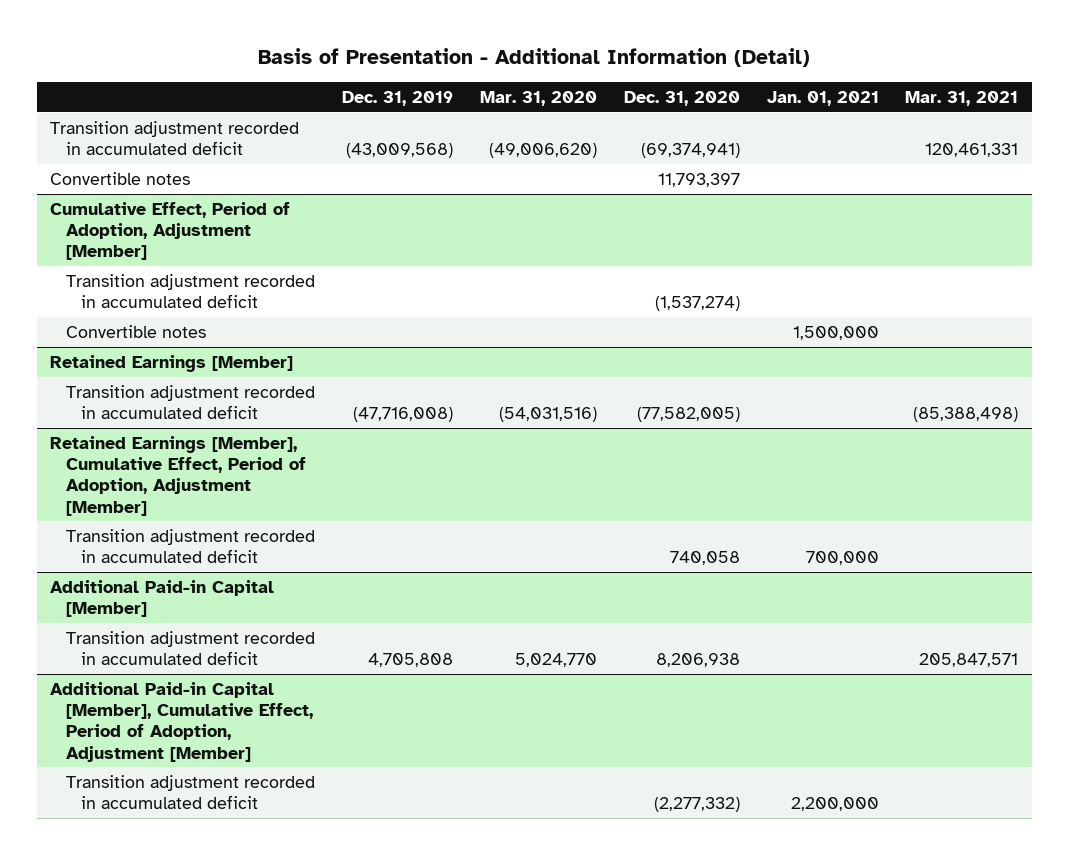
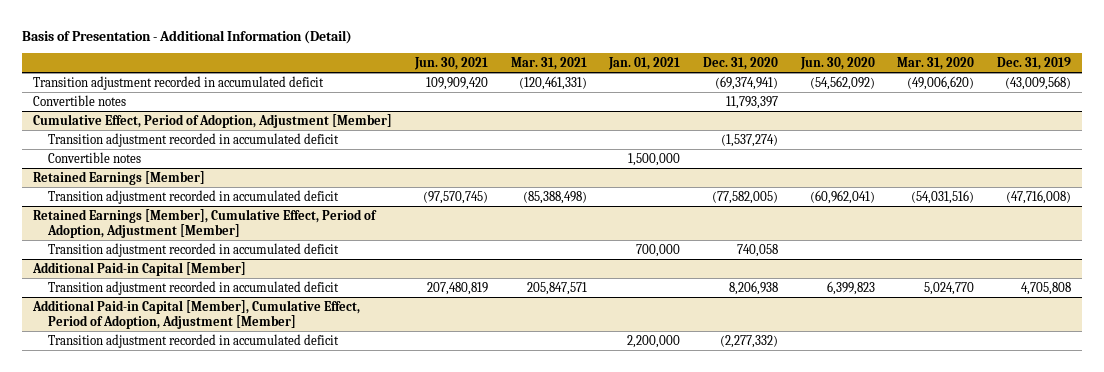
- | Dec. 31, 2019 | Mar. 31, 2020 | Dec. 31, 2020 | Jan. 01, 2021 | Mar. 31, 2021
+ | Jun. 30, 2021 | Mar. 31, 2021 | Jan. 01, 2021 | Dec. 31, 2020 | Jun. 30, 2020 | Mar. 31, 2020 | Dec. 31, 2019
- Transition adjustment recorded in accumulated deficit | (43,009,568) | (49,006,620) | (69,374,941) | | 120,461,331
+ Transition adjustment recorded in accumulated deficit | 109,909,420 | (120,461,331) | | (69,374,941) | (54,562,092) | (49,006,620) | (43,009,568)

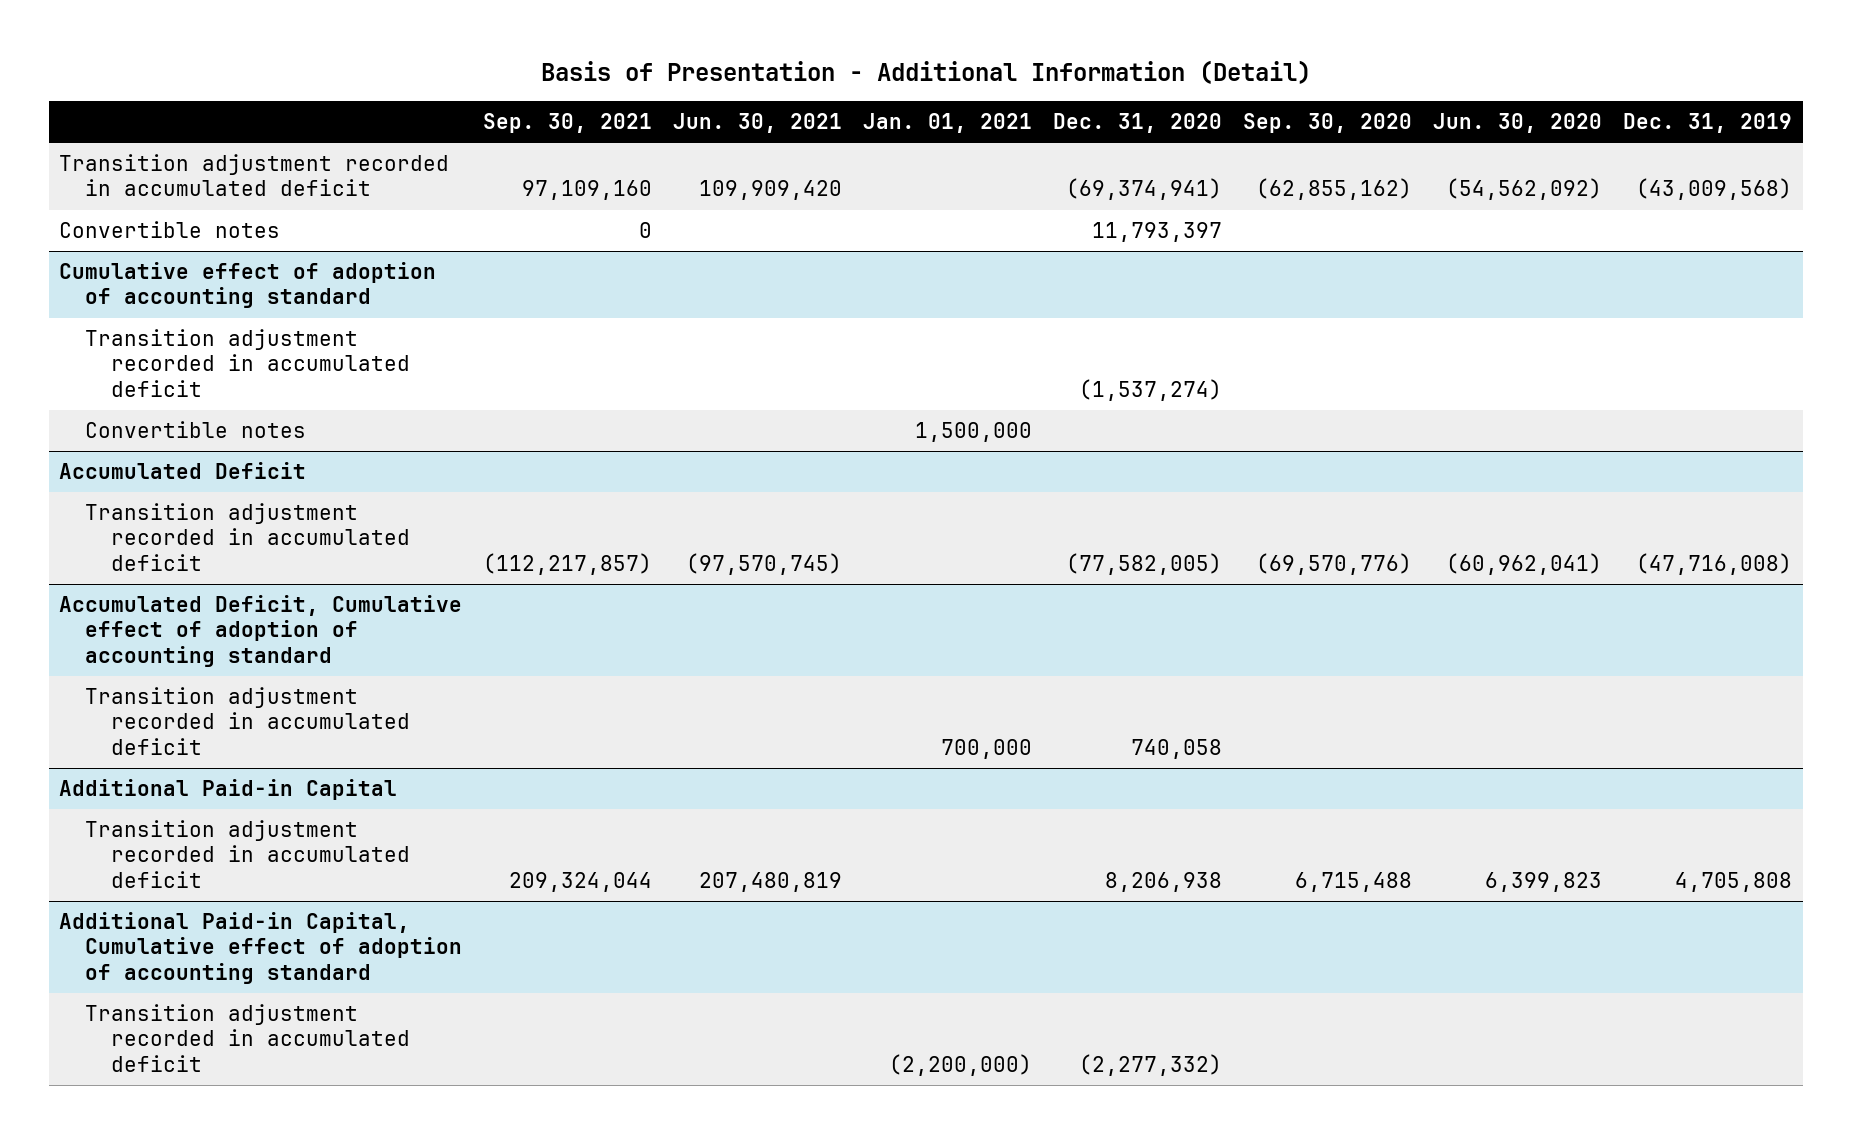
- | Jun. 30, 2021 | Mar. 31, 2021 | Jan. 01, 2021 | Dec. 31, 2020 | Jun. 30, 2020 | Mar. 31, 2020 | Dec. 31, 2019
+ | Sep. 30, 2021 | Jun. 30, 2021 | Jan. 01, 2021 | Dec. 31, 2020 | Sep. 30, 2020 | Jun. 30, 2020 | Dec. 31, 2019
- Cumulative Effect, Period of Adoption, Adjustment [Member]
+ Cumulative effect of adoption of accounting standard
- Retained Earnings [Member]
+ Accumulated Deficit
- Retained Earnings [Member], Cumulative Effect, Period of Adoption, Adjustment [Member]
+ Accumulated Deficit, Cumulative effect of adoption of accounting standard
- Additional Paid-in Capital [Member]
+ Additional Paid-in Capital
- Additional Paid-in Capital [Member], Cumulative Effect, Period of Adoption, Adjustment [Member]
- Transition adjustment recorded in accumulated deficit | | | 2,200,000 | (2,277,332) | | |
+ Additional Paid-in Capital, Cumulative effect of adoption of accounting standard
+ Transition adjustment recorded in accumulated deficit | | | (2,200,000) | (2,277,332) | | |

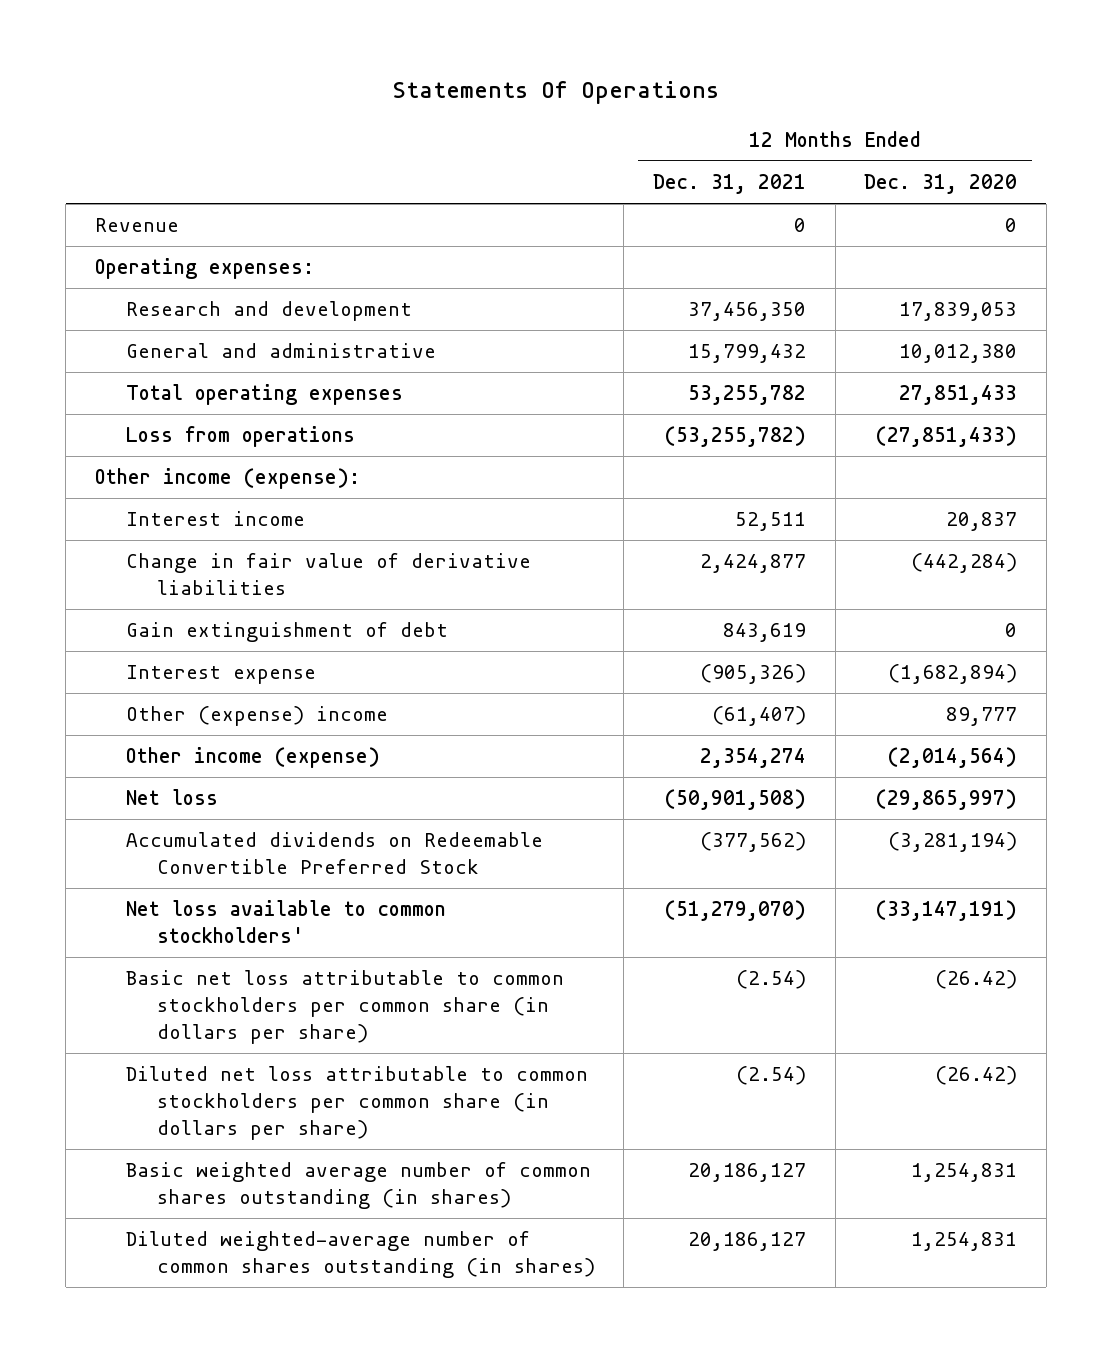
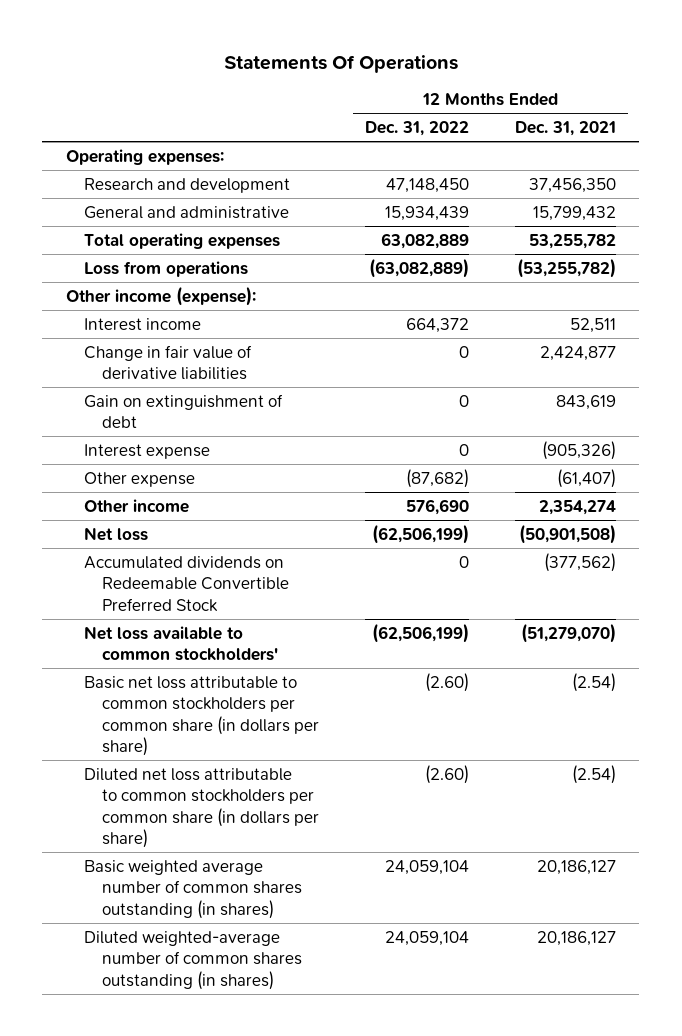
- | 12 Months Ended Dec. 31, 2021 | 12 Months Ended Dec. 31, 2020
+ | 12 Months Ended Dec. 31, 2022 | 12 Months Ended Dec. 31, 2021
- Revenue | 0 | 0
- Gain extinguishment of debt | 843,619 | 0
+ Gain on extinguishment of debt | 0 | 843,619
- Other (expense) income | (61,407) | 89,777
- Other income (expense) | 2,354,274 | (2,014,564)
+ Other expense | (87,682) | (61,407)
+ Other income | 576,690 | 2,354,274

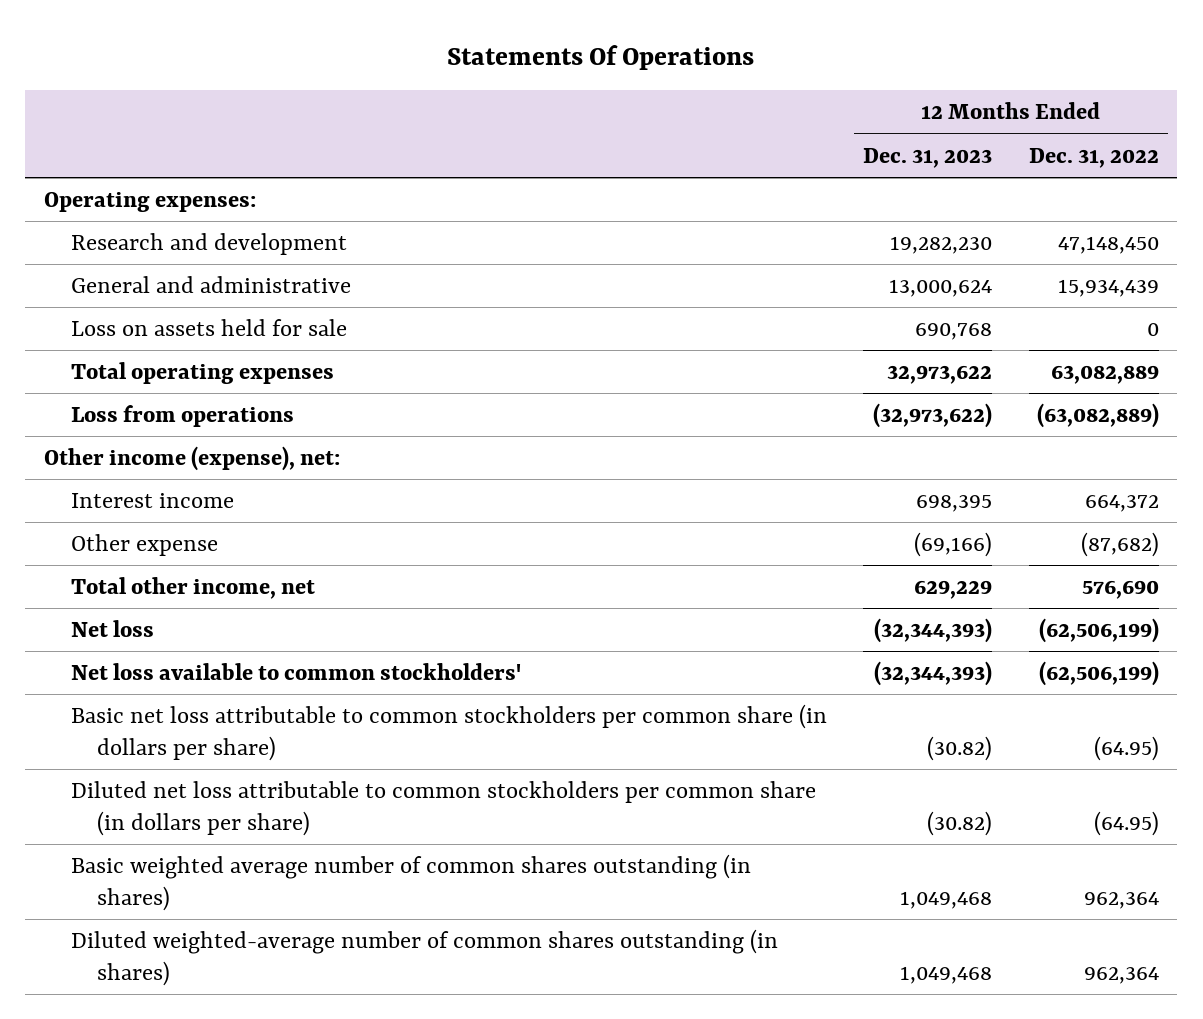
- | 12 Months Ended Dec. 31, 2022 | 12 Months Ended Dec. 31, 2021
+ | 12 Months Ended Dec. 31, 2023 | 12 Months Ended Dec. 31, 2022
+ Loss on assets held for sale | 690,768 | 0
- Other income (expense):
+ Other income (expense), net:
- Change in fair value of derivative liabilities | 0 | 2,424,877
- Gain on extinguishment of debt | 0 | 843,619
- Interest expense | 0 | (905,326)
- Other income | 576,690 | 2,354,274
+ Total other income, net | 629,229 | 576,690
- Accumulated dividends on Redeemable Convertible Preferred Stock | 0 | (377,562)
- Basic net loss attributable to common stockholders per common share (in dollars per share) | (2.60) | (2.54)
- Diluted net loss attributable to common stockholders per common share (in dollars per share) | (2.60) | (2.54)
- Basic weighted average number of common shares outstanding (in shares) | 24,059,104 | 20,186,127
- Diluted weighted-average number of common shares outstanding (in shares) | 24,059,104 | 20,186,127
+ Basic net loss attributable to common stockholders per common share (in dollars per share) | (30.82) | (64.95)
+ Diluted net loss attributable to common stockholders per common share (in dollars per share) | (30.82) | (64.95)
+ Basic weighted average number of common shares outstanding (in shares) | 1,049,468 | 962,364
+ Diluted weighted-average number of common shares outstanding (in shares) | 1,049,468 | 962,364

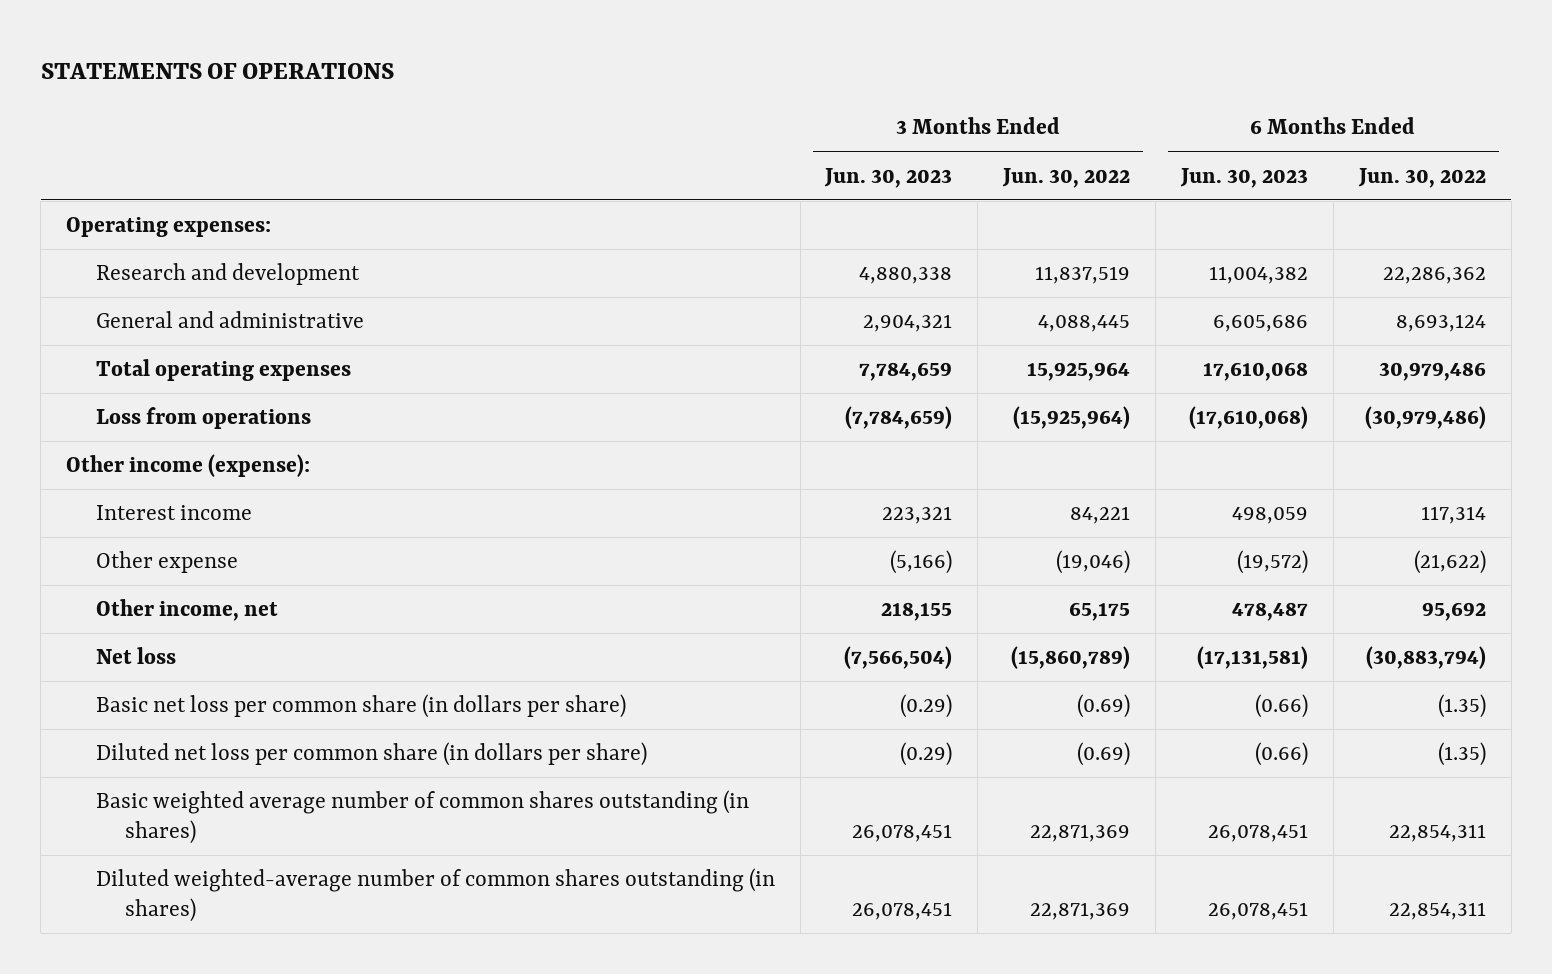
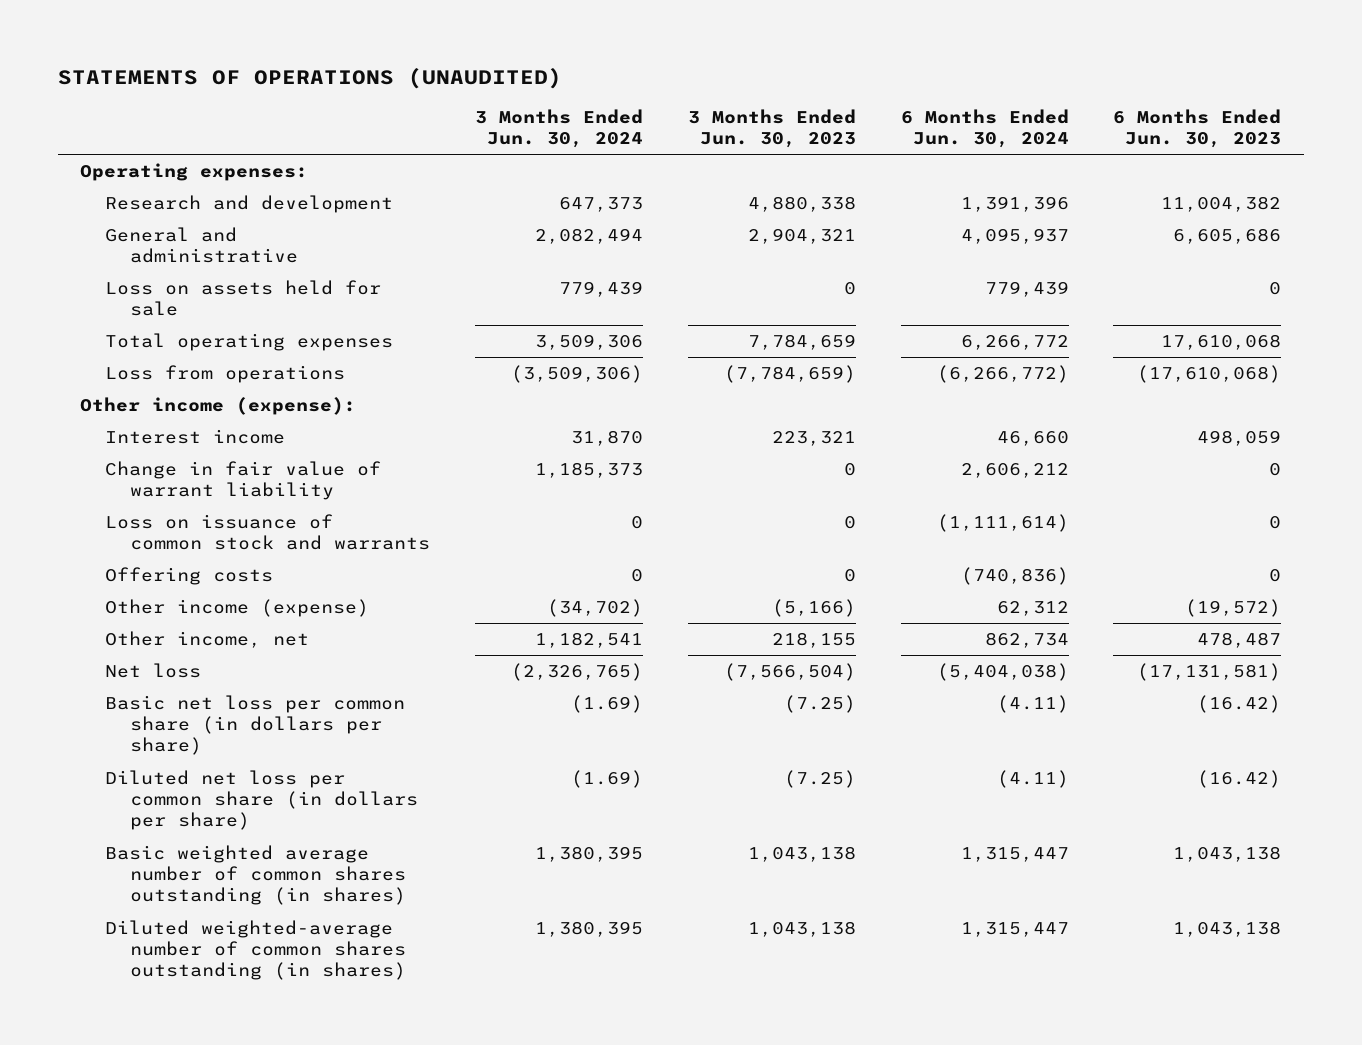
- STATEMENTS OF OPERATIONS
+ STATEMENTS OF OPERATIONS (UNAUDITED)
- | 3 Months Ended Jun. 30, 2023 | 3 Months Ended Jun. 30, 2022 | 6 Months Ended Jun. 30, 2023 | 6 Months Ended Jun. 30, 2022
+ | 3 Months Ended Jun. 30, 2024 | 3 Months Ended Jun. 30, 2023 | 6 Months Ended Jun. 30, 2024 | 6 Months Ended Jun. 30, 2023
+ Loss on assets held for sale | 779,439 | 0 | 779,439 | 0
- Other expense | (5,166) | (19,046) | (19,572) | (21,622)
+ Change in fair value of warrant liability | 1,185,373 | 0 | 2,606,212 | 0
+ Loss on issuance of common stock and warrants | 0 | 0 | (1,111,614) | 0
+ Offering costs | 0 | 0 | (740,836) | 0
+ Other income (expense) | (34,702) | (5,166) | 62,312 | (19,572)
- Basic net loss per common share (in dollars per share) | (0.29) | (0.69) | (0.66) | (1.35)
- Diluted net loss per common share (in dollars per share) | (0.29) | (0.69) | (0.66) | (1.35)
- Basic weighted average number of common shares outstanding (in shares) | 26,078,451 | 22,871,369 | 26,078,451 | 22,854,311
- Diluted weighted-average number of common shares outstanding (in shares) | 26,078,451 | 22,871,369 | 26,078,451 | 22,854,311
+ Basic net loss per common share (in dollars per share) | (1.69) | (7.25) | (4.11) | (16.42)
+ Diluted net loss per common share (in dollars per share) | (1.69) | (7.25) | (4.11) | (16.42)
+ Basic weighted average number of common shares outstanding (in shares) | 1,380,395 | 1,043,138 | 1,315,447 | 1,043,138
+ Diluted weighted-average number of common shares outstanding (in shares) | 1,380,395 | 1,043,138 | 1,315,447 | 1,043,138

